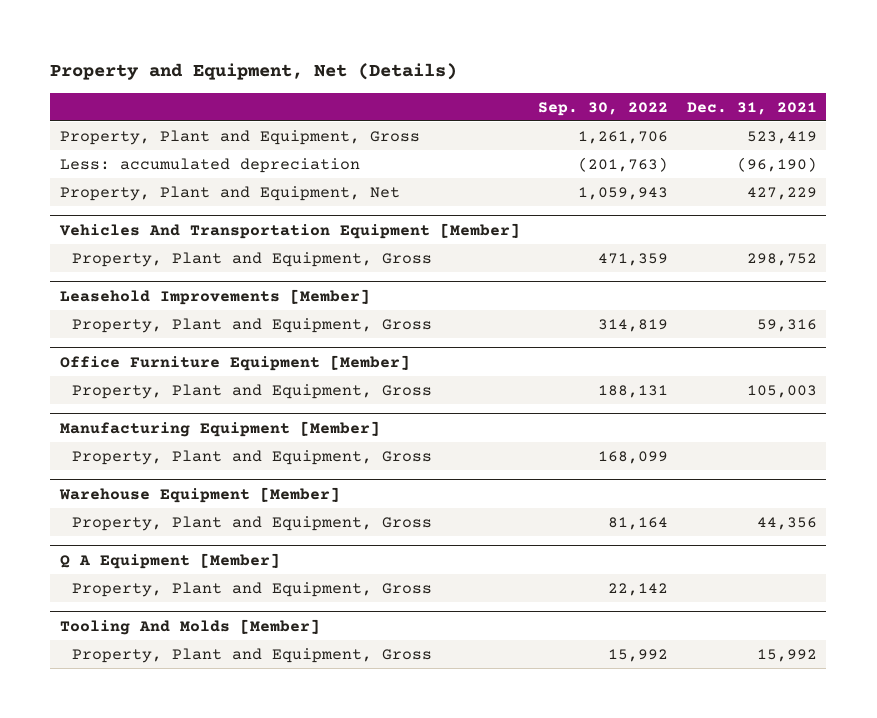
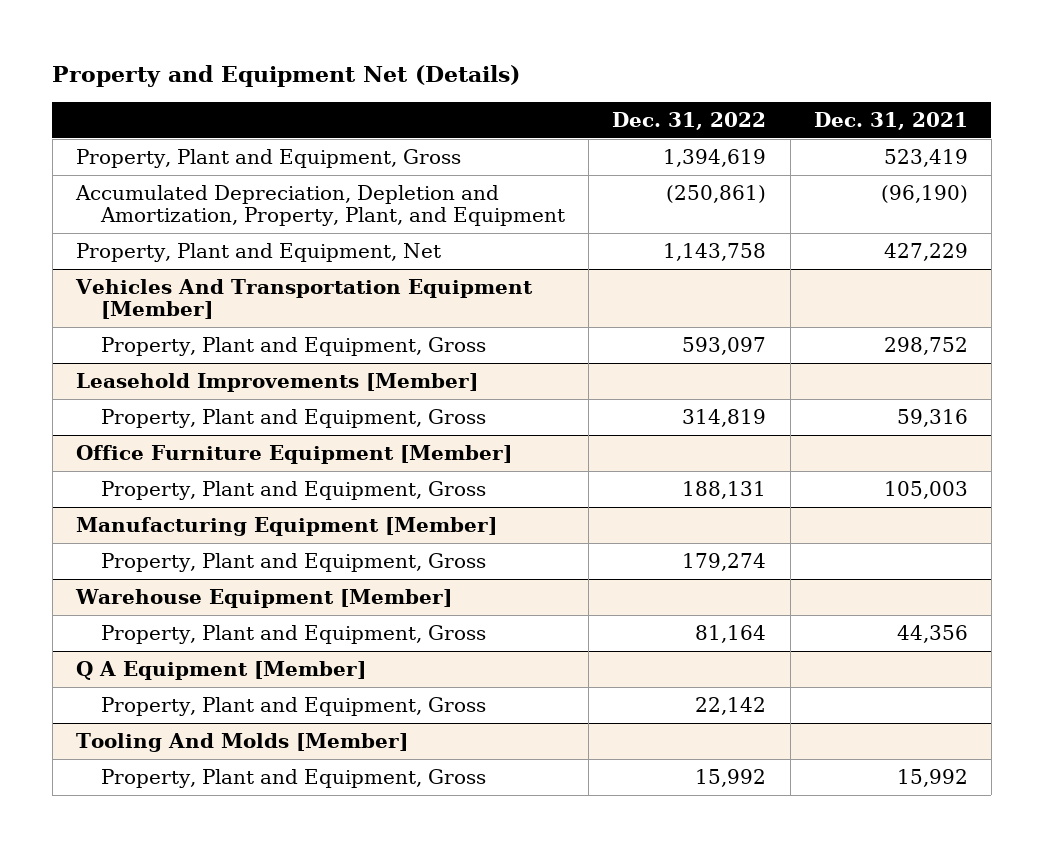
- Property and Equipment, Net (Details)
+ Property and Equipment Net (Details)
- | Sep. 30, 2022 | Dec. 31, 2021
+ | Dec. 31, 2022 | Dec. 31, 2021
- Less: accumulated depreciation | (201,763) | (96,190)
+ Accumulated Depreciation, Depletion and Amortization, Property, Plant, and Equipment | (250,861) | (96,190)

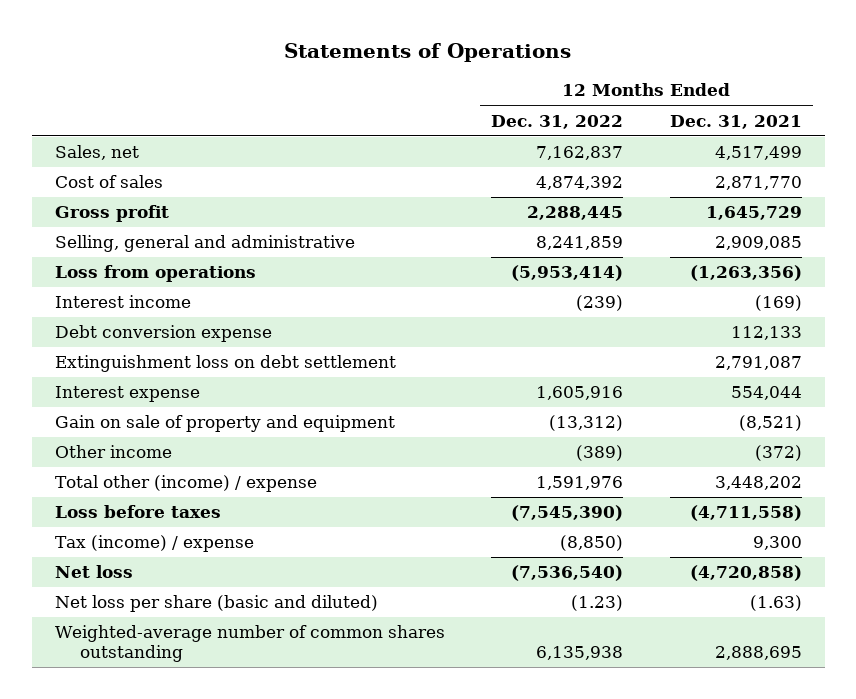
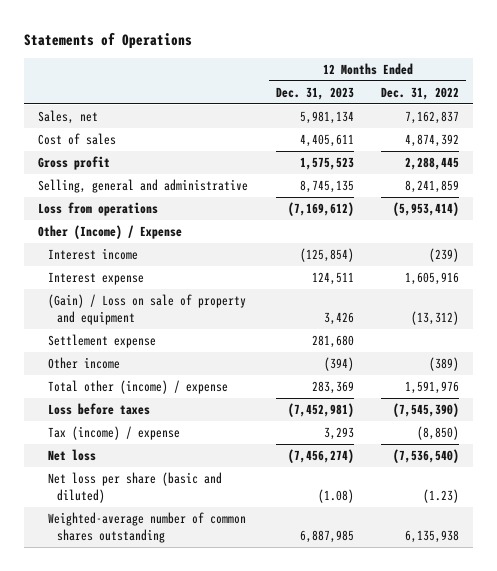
- | 12 Months Ended Dec. 31, 2022 | 12 Months Ended Dec. 31, 2021
+ | 12 Months Ended Dec. 31, 2023 | 12 Months Ended Dec. 31, 2022
+ Other (Income) / Expense
- Debt conversion expense | | 112,133
- Extinguishment loss on debt settlement | | 2,791,087
- Gain on sale of property and equipment | (13,312) | (8,521)
+ (Gain) / Loss on sale of property and equipment | 3,426 | (13,312)
+ Settlement expense | 281,680 |

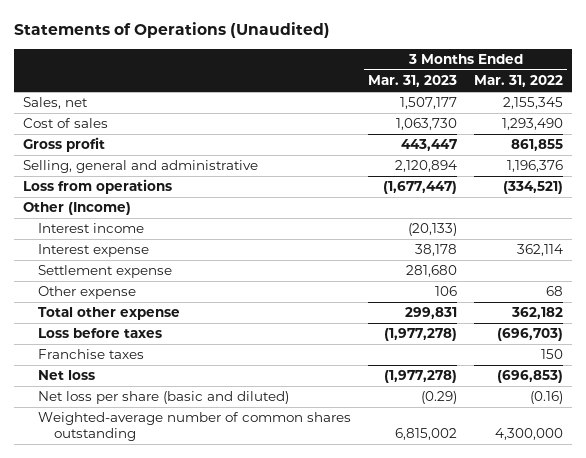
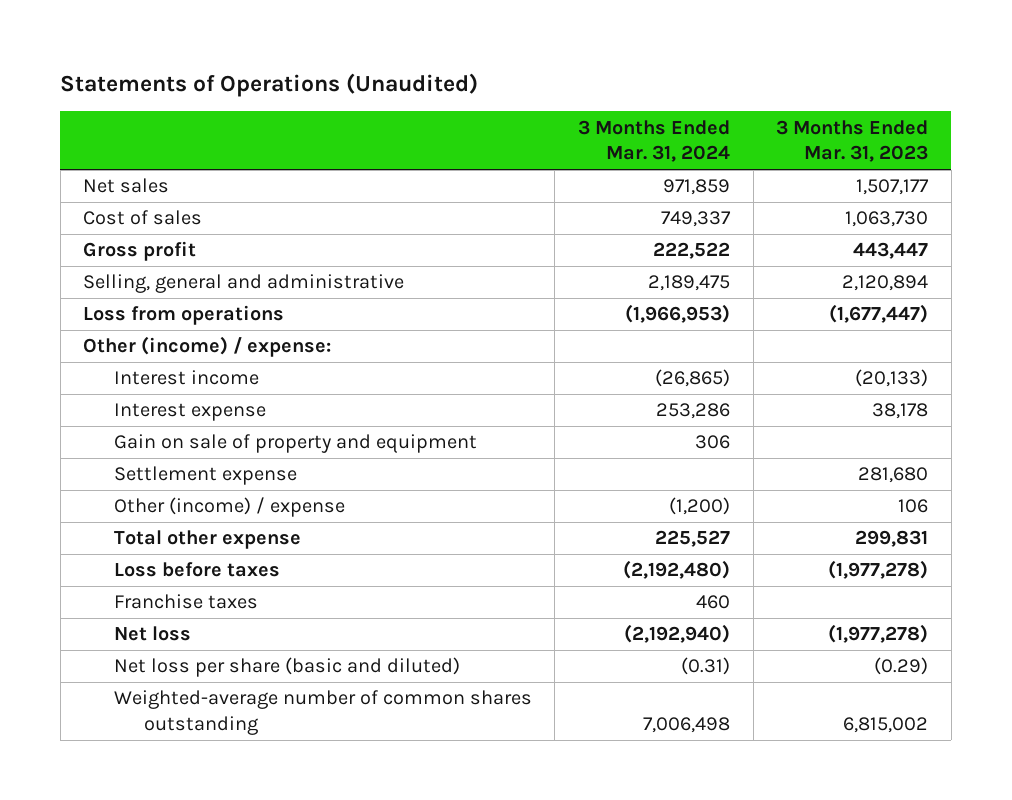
- | 3 Months Ended Mar. 31, 2023 | 3 Months Ended Mar. 31, 2022
+ | 3 Months Ended Mar. 31, 2024 | 3 Months Ended Mar. 31, 2023
- Sales, net | 1,507,177 | 2,155,345
+ Net sales | 971,859 | 1,507,177
- Other (Income)
+ Other (income) / expense:
+ Gain on sale of property and equipment | 306 |
- Other expense | 106 | 68
+ Other (income) / expense | (1,200) | 106

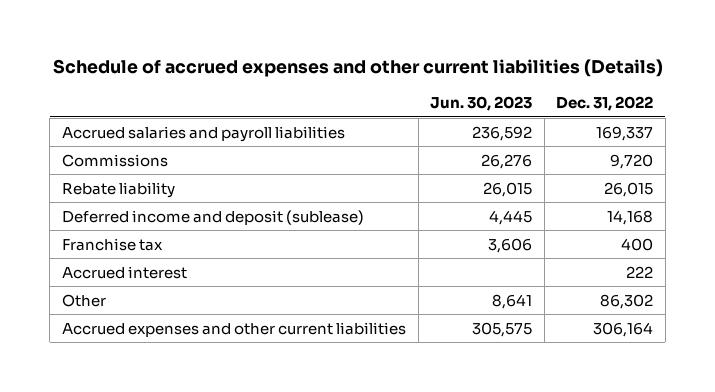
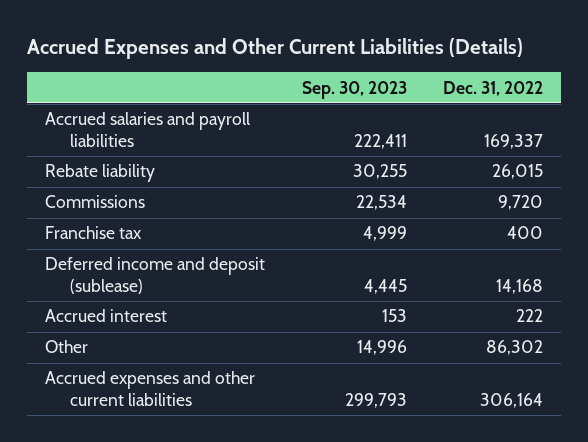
- Schedule of accrued expenses and other current liabilities (Details)
+ Accrued Expenses and Other Current Liabilities (Details)
- | Jun. 30, 2023 | Dec. 31, 2022
+ | Sep. 30, 2023 | Dec. 31, 2022
moved down: Commissions | 22,534 | 9,720
moved down: Deferred income and deposit (sublease) | 4,445 | 14,168

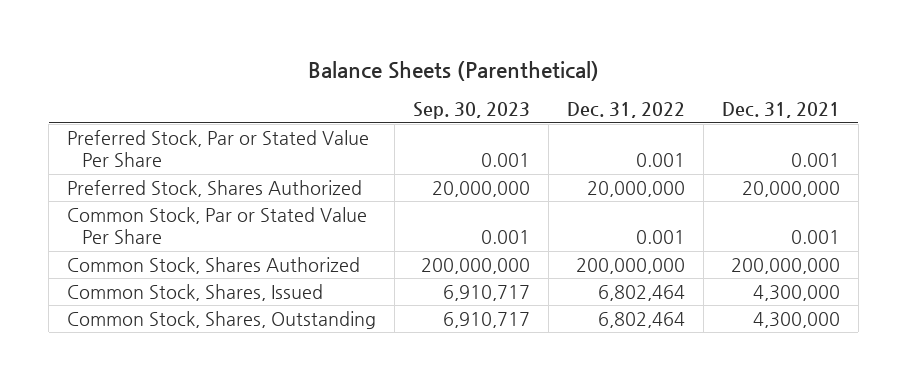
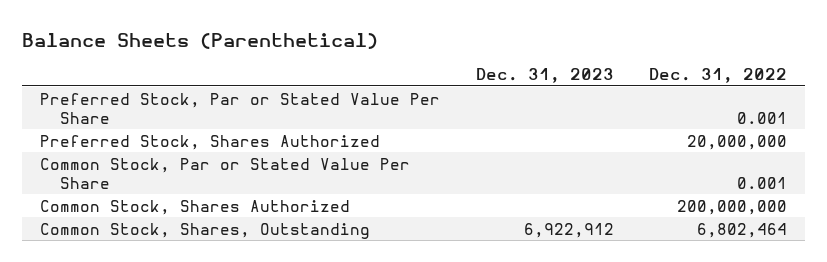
- | Sep. 30, 2023 | Dec. 31, 2022 | Dec. 31, 2021
+ | Dec. 31, 2023 | Dec. 31, 2022
- Common Stock, Shares, Issued | 6,910,717 | 6,802,464 | 4,300,000

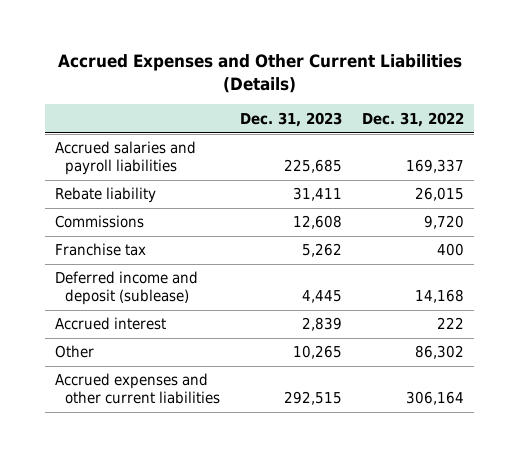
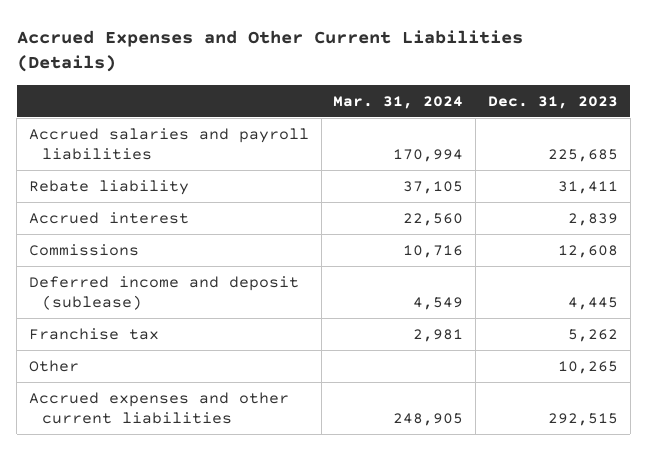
- | Dec. 31, 2023 | Dec. 31, 2022
+ | Mar. 31, 2024 | Dec. 31, 2023
moved up: Accrued interest | 22,560 | 2,839
moved down: Franchise tax | 2,981 | 5,262

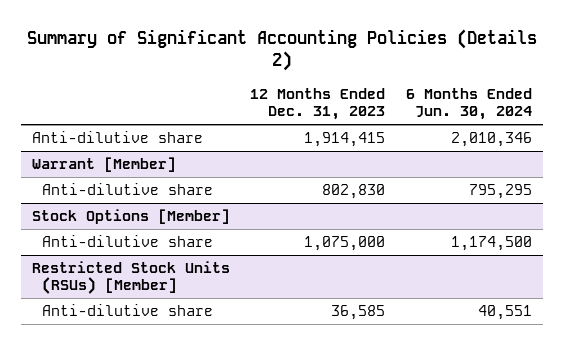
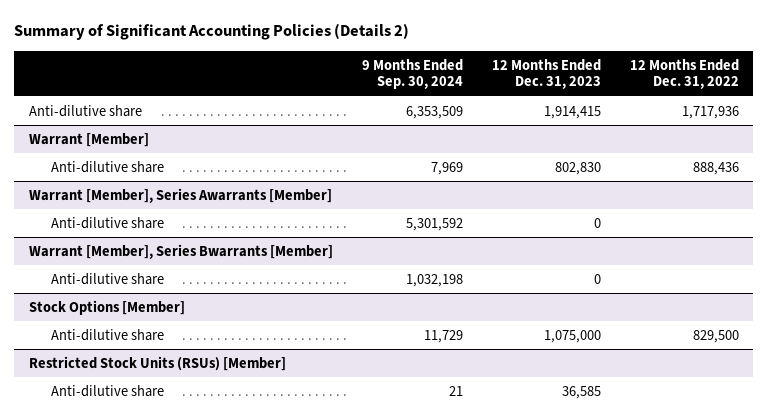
- | 12 Months Ended Dec. 31, 2023 | 6 Months Ended Jun. 30, 2024
+ | 9 Months Ended Sep. 30, 2024 | 12 Months Ended Dec. 31, 2023 | 12 Months Ended Dec. 31, 2022
+ Warrant [Member], Series Awarrants [Member]
+ Anti-dilutive share | 5,301,592 | 0 |
+ Warrant [Member], Series Bwarrants [Member]
+ Anti-dilutive share | 1,032,198 | 0 |

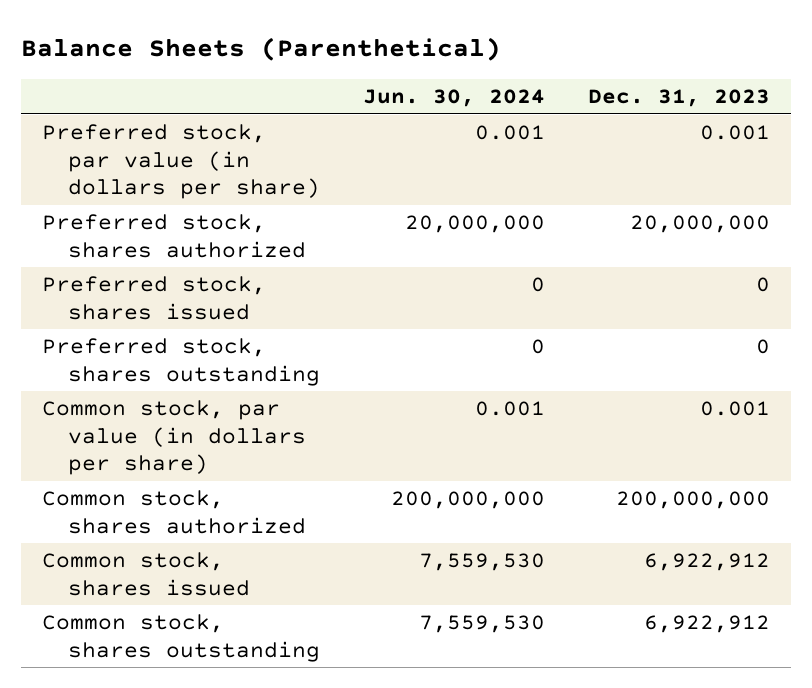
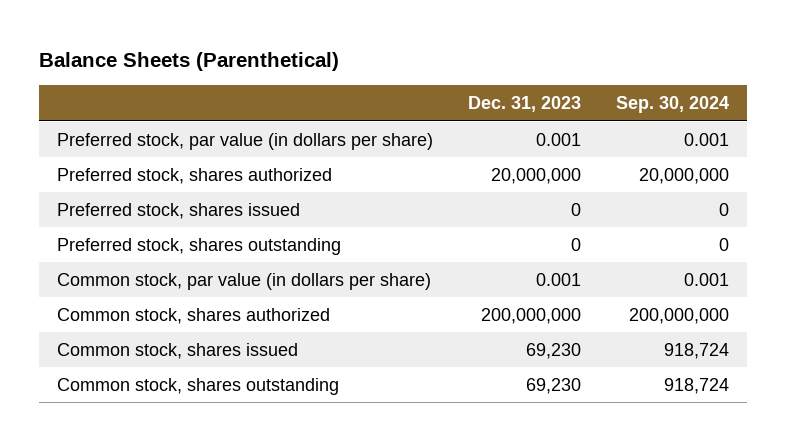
- | Jun. 30, 2024 | Dec. 31, 2023
+ | Dec. 31, 2023 | Sep. 30, 2024
- Common stock, shares issued | 7,559,530 | 6,922,912
- Common stock, shares outstanding | 7,559,530 | 6,922,912
+ Common stock, shares issued | 69,230 | 918,724
+ Common stock, shares outstanding | 69,230 | 918,724

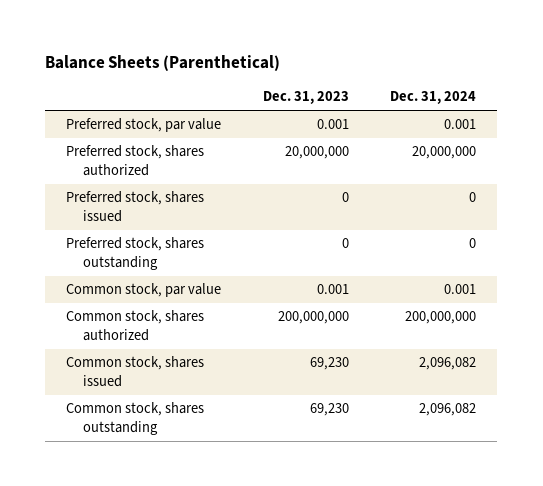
- | Dec. 31, 2023 | Sep. 30, 2024
+ | Dec. 31, 2023 | Dec. 31, 2024
- Preferred stock, par value (in dollars per share) | 0.001 | 0.001
+ Preferred stock, par value | 0.001 | 0.001
- Common stock, par value (in dollars per share) | 0.001 | 0.001
+ Common stock, par value | 0.001 | 0.001

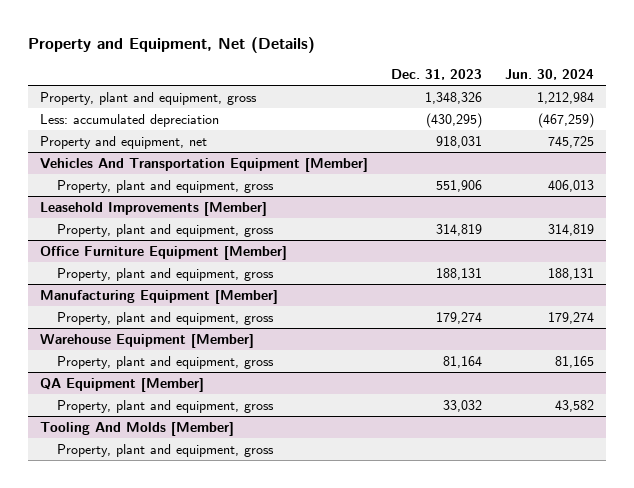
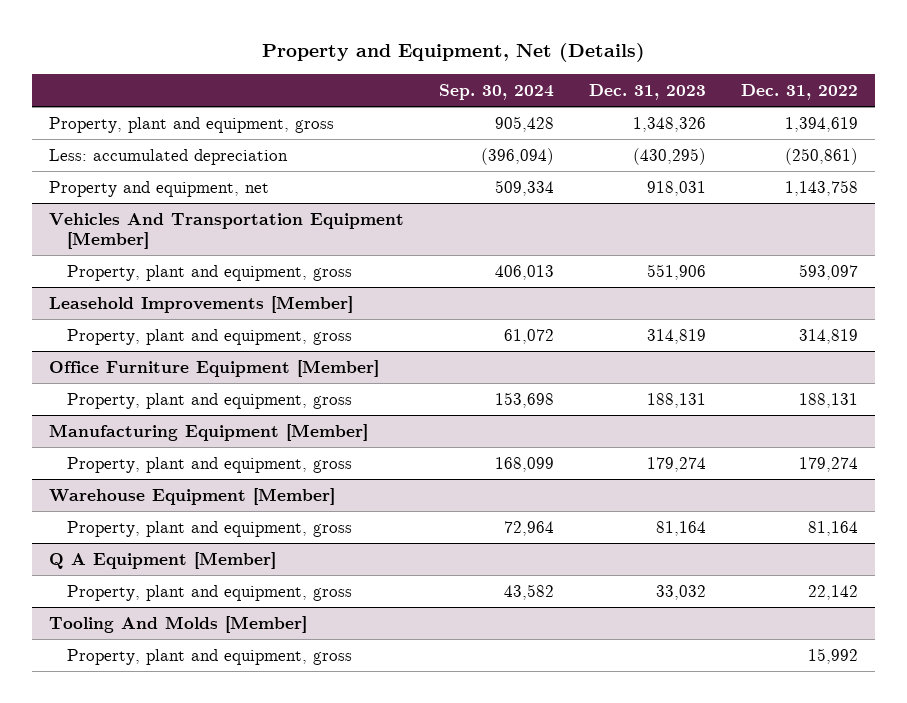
- | Dec. 31, 2023 | Jun. 30, 2024
+ | Sep. 30, 2024 | Dec. 31, 2023 | Dec. 31, 2022
- QA Equipment [Member]
+ Q A Equipment [Member]

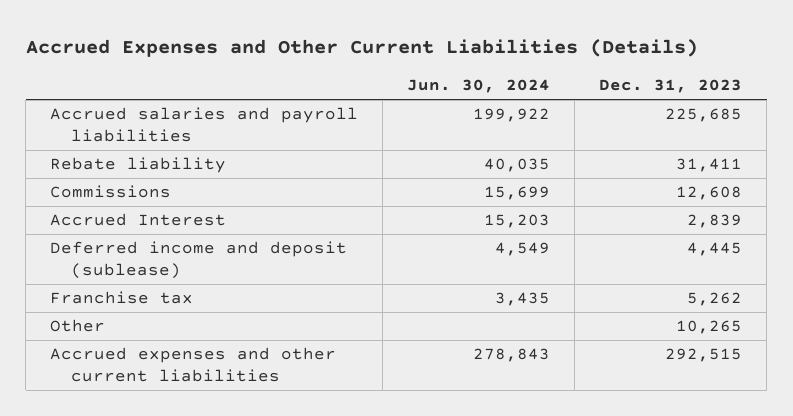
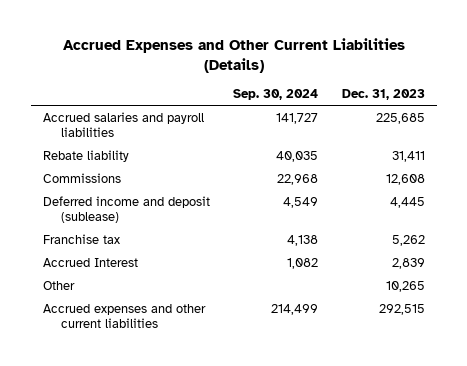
- | Jun. 30, 2024 | Dec. 31, 2023
+ | Sep. 30, 2024 | Dec. 31, 2023
moved down: Accrued Interest | 1,082 | 2,839

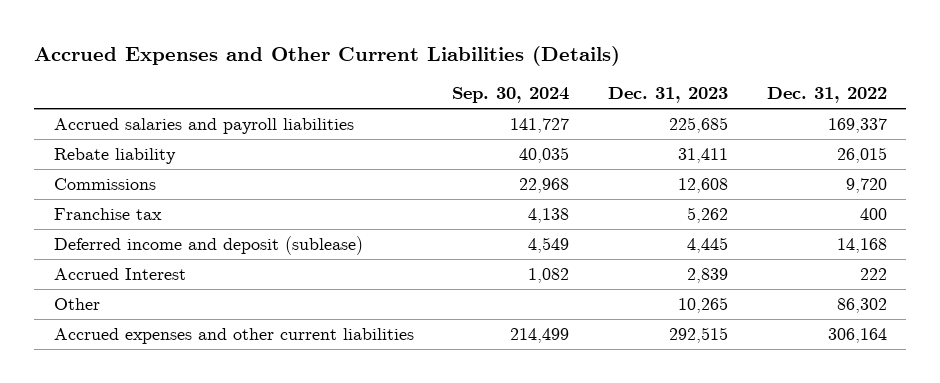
- | Sep. 30, 2024 | Dec. 31, 2023
+ | Sep. 30, 2024 | Dec. 31, 2023 | Dec. 31, 2022
moved down: Deferred income and deposit (sublease) | 4,549 | 4,445 | 14,168

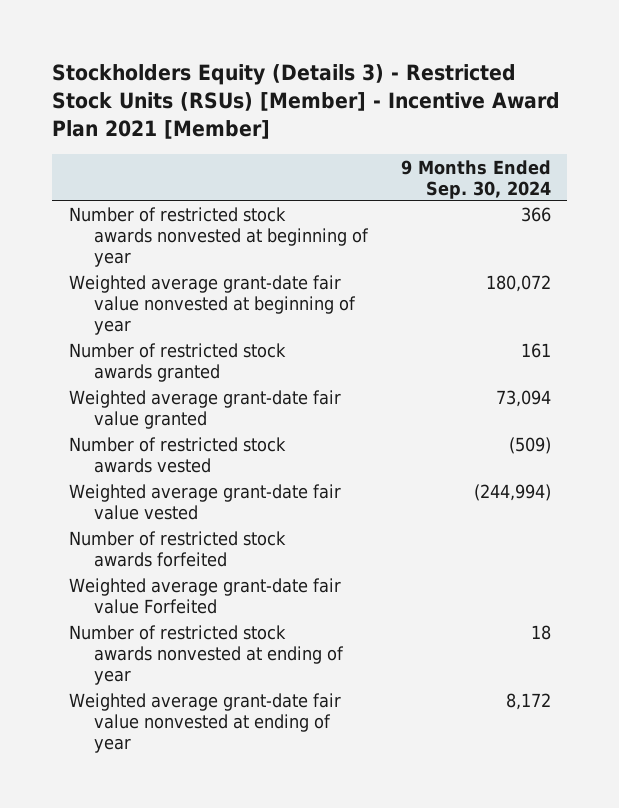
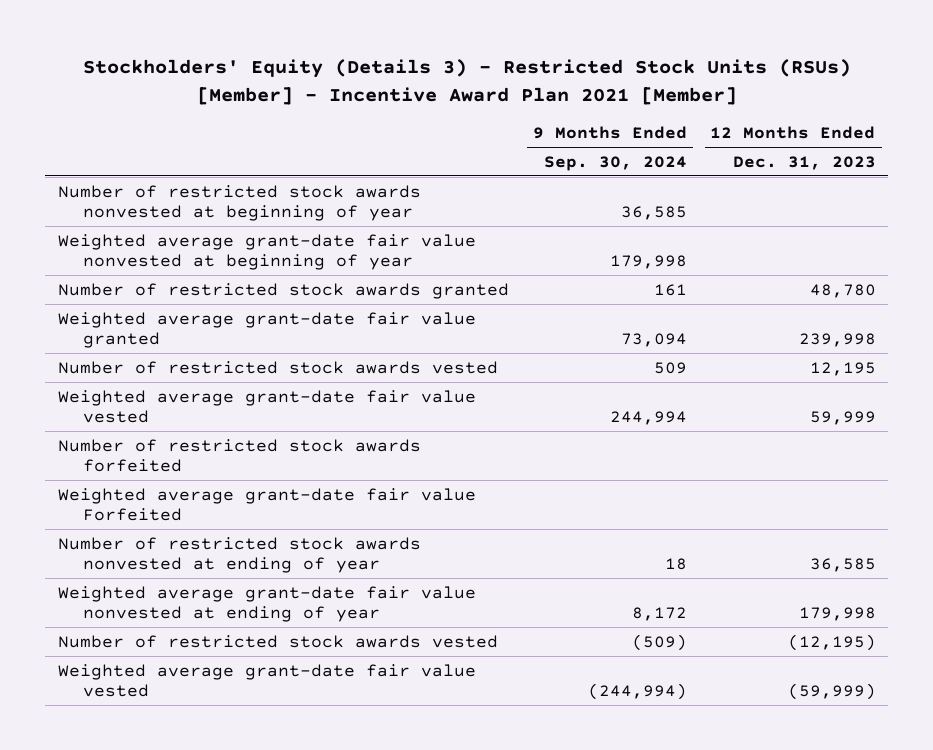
- Stockholders Equity (Details 3) - Restricted Stock Units (RSUs) [Member] - Incentive Award Plan 2021 [Member]
+ Stockholders' Equity (Details 3) - Restricted Stock Units (RSUs) [Member] - Incentive Award Plan 2021 [Member]
- | 9 Months Ended Sep. 30, 2024
+ | 9 Months Ended Sep. 30, 2024 | 12 Months Ended Dec. 31, 2023
- Number of restricted stock awards nonvested at beginning of year | 366
- Weighted average grant-date fair value nonvested at beginning of year | 180,072
+ Number of restricted stock awards nonvested at beginning of year | 36,585 |
+ Weighted average grant-date fair value nonvested at beginning of year | 179,998 |
+ Number of restricted stock awards vested | 509 | 12,195
+ Weighted average grant-date fair value vested | 244,994 | 59,999
moved down: Number of restricted stock awards vested | (509) | (12,195)
moved down: Weighted average grant-date fair value vested | (244,994) | (59,999)

